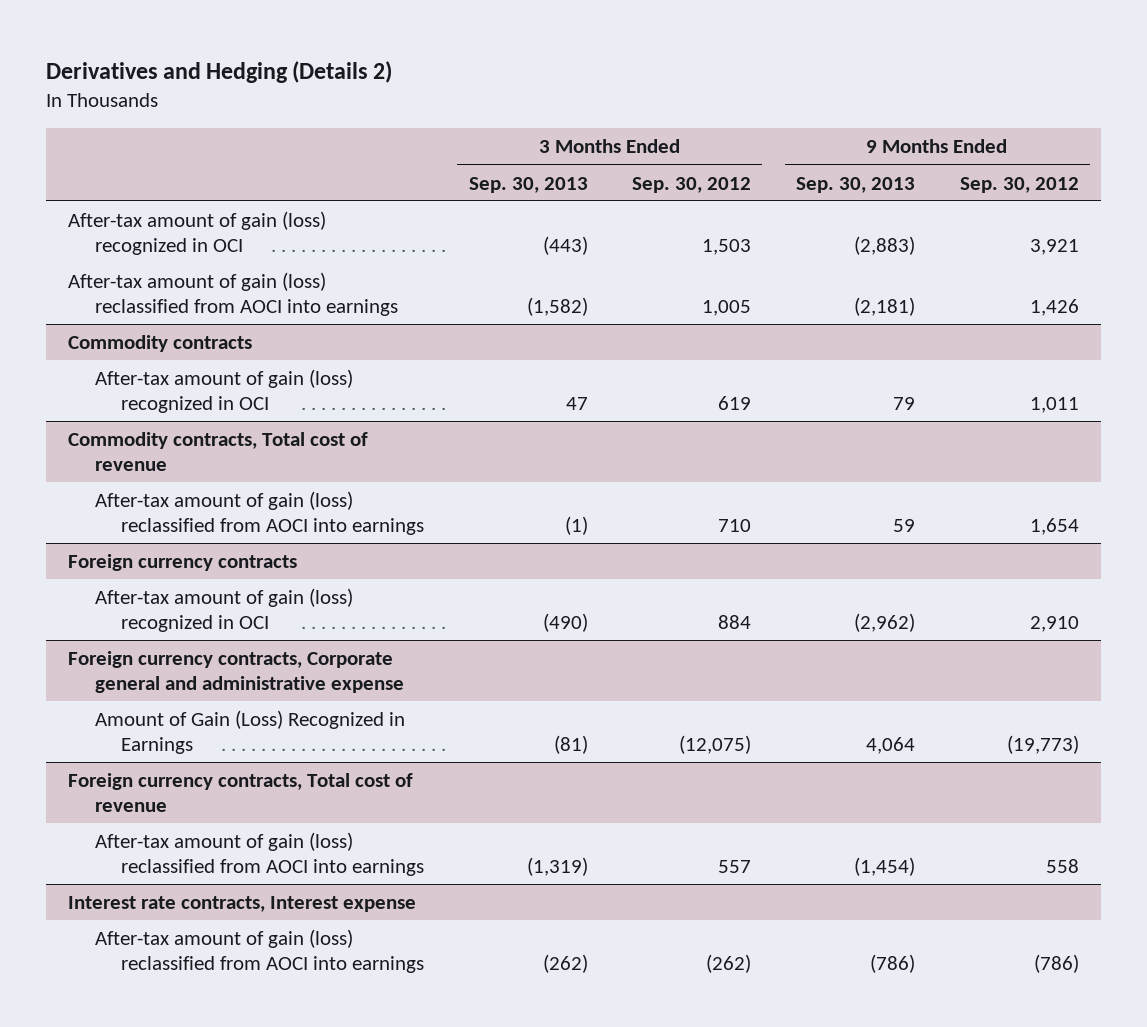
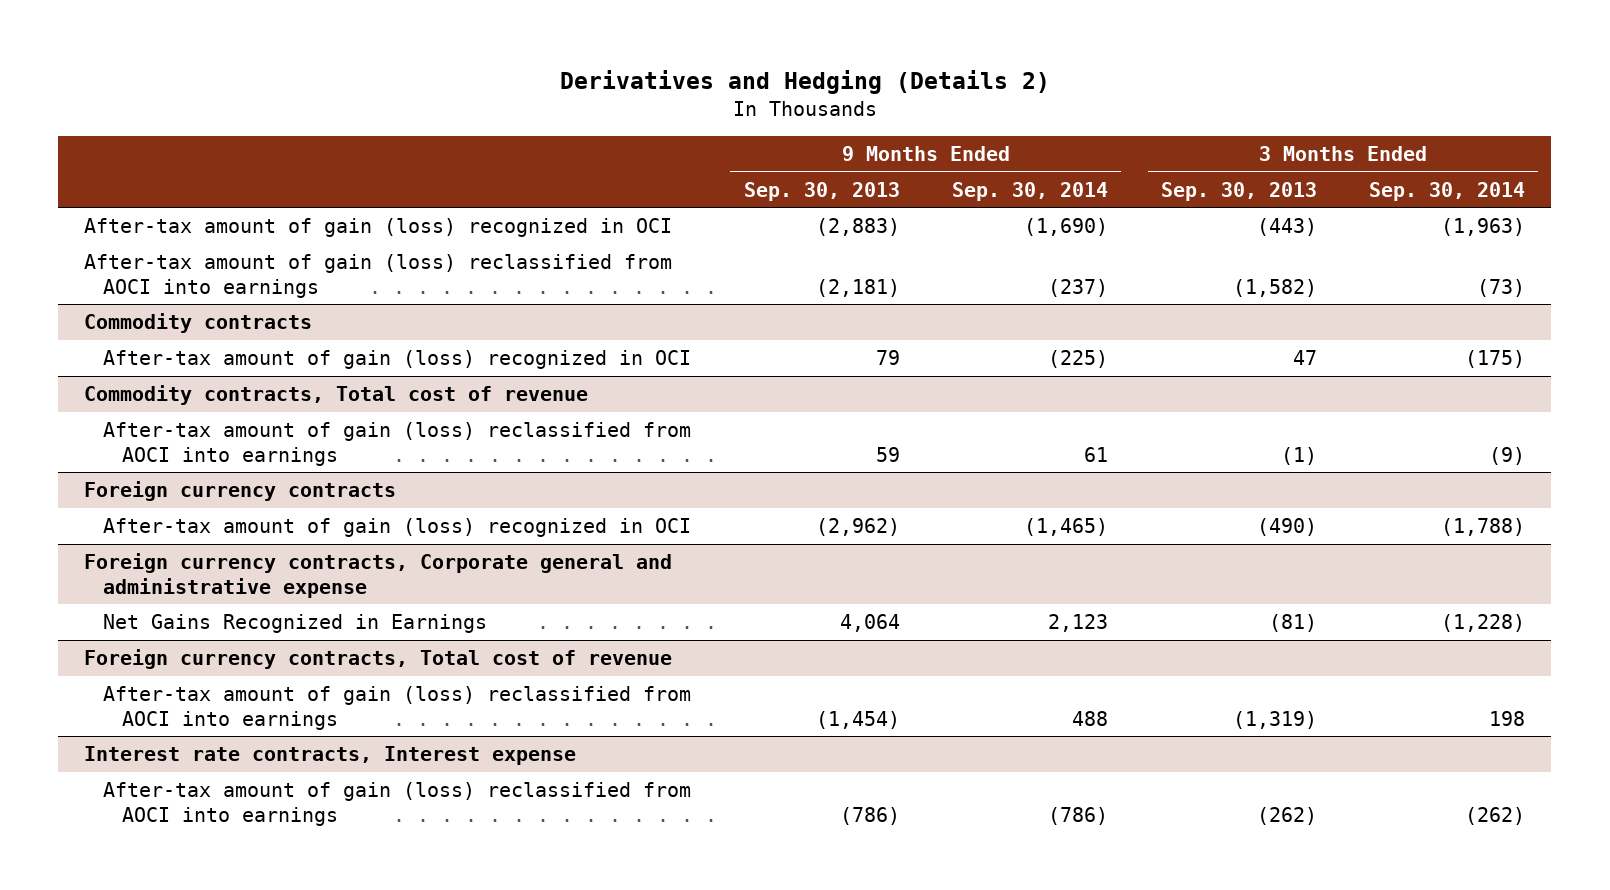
- | 3 Months Ended Sep. 30, 2013 | 3 Months Ended Sep. 30, 2012 | 9 Months Ended Sep. 30, 2013 | 9 Months Ended Sep. 30, 2012
+ | 9 Months Ended Sep. 30, 2013 | 9 Months Ended Sep. 30, 2014 | 3 Months Ended Sep. 30, 2013 | 3 Months Ended Sep. 30, 2014
@ Foreign currency contracts, Corporate general and administrative expense
- Amount of Gain (Loss) Recognized in Earnings | (81) | (12,075) | 4,064 | (19,773)
+ Net Gains Recognized in Earnings | 4,064 | 2,123 | (81) | (1,228)

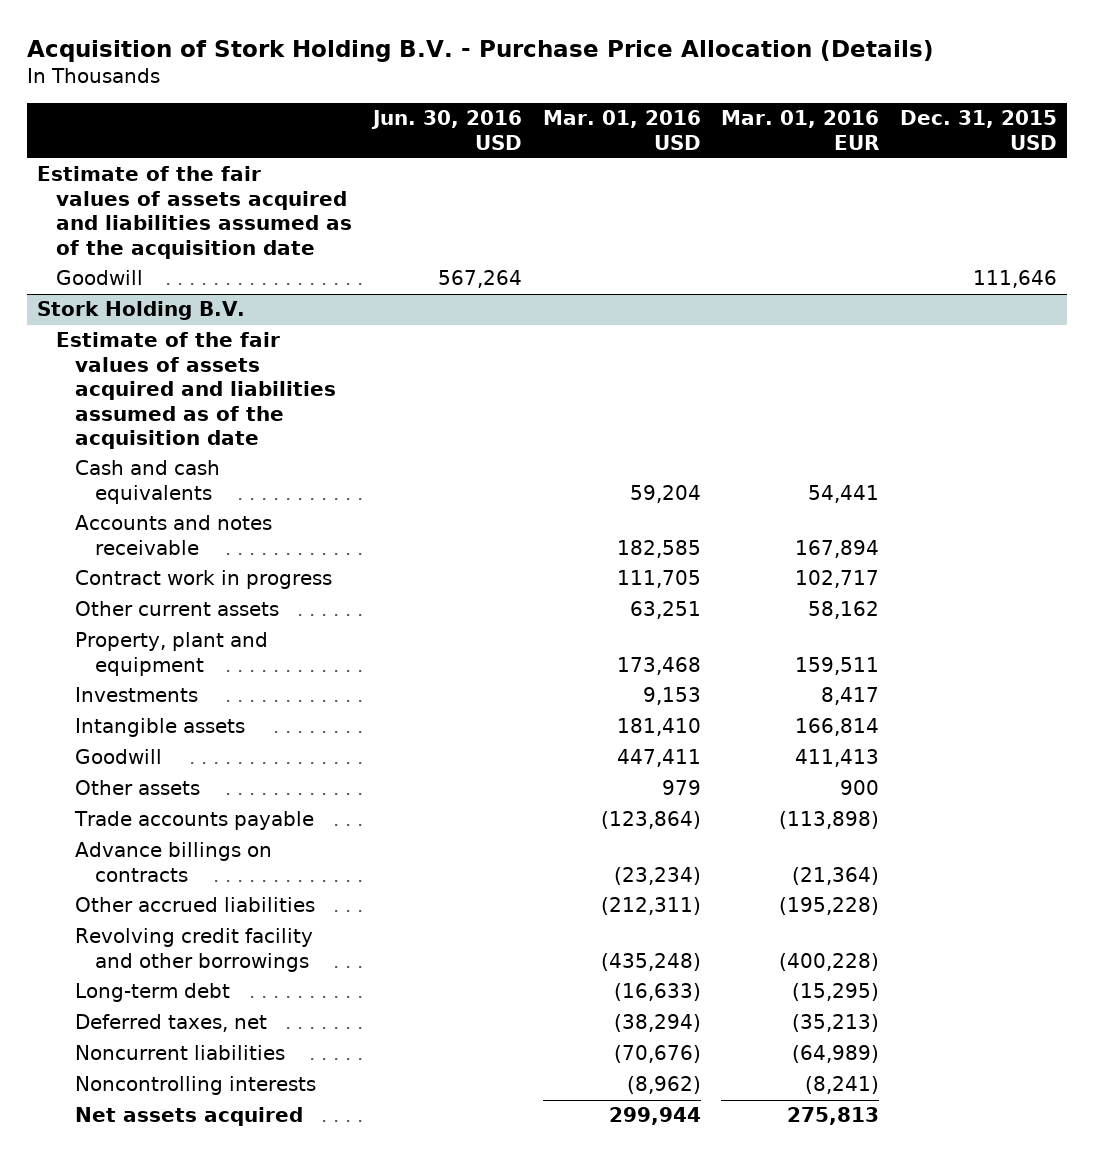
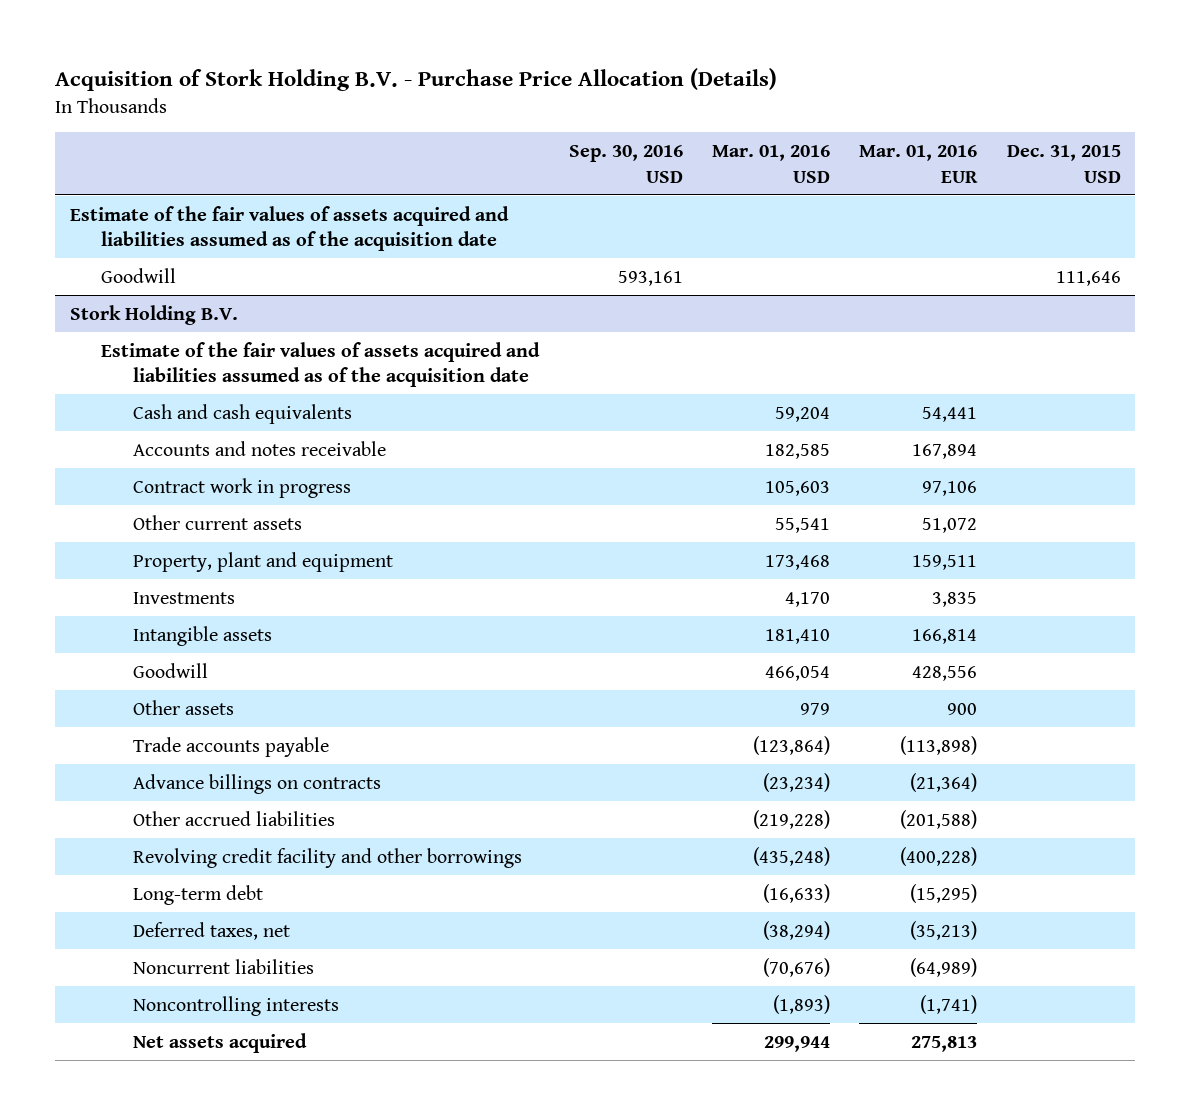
- | Jun. 30, 2016 USD | Mar. 01, 2016 USD | Mar. 01, 2016 EUR | Dec. 31, 2015 USD
+ | Sep. 30, 2016 USD | Mar. 01, 2016 USD | Mar. 01, 2016 EUR | Dec. 31, 2015 USD
@ Stork Holding B.V.
- Contract work in progress | | 111,705 | 102,717 |
- Other current assets | | 63,251 | 58,162 |
+ Contract work in progress | | 105,603 | 97,106 |
+ Other current assets | | 55,541 | 51,072 |
- Investments | | 9,153 | 8,417 |
+ Investments | | 4,170 | 3,835 |
- Goodwill | | 447,411 | 411,413 |
+ Goodwill | | 466,054 | 428,556 |
- Other accrued liabilities | | (212,311) | (195,228) |
+ Other accrued liabilities | | (219,228) | (201,588) |
- Noncontrolling interests | | (8,962) | (8,241) |
+ Noncontrolling interests | | (1,893) | (1,741) |

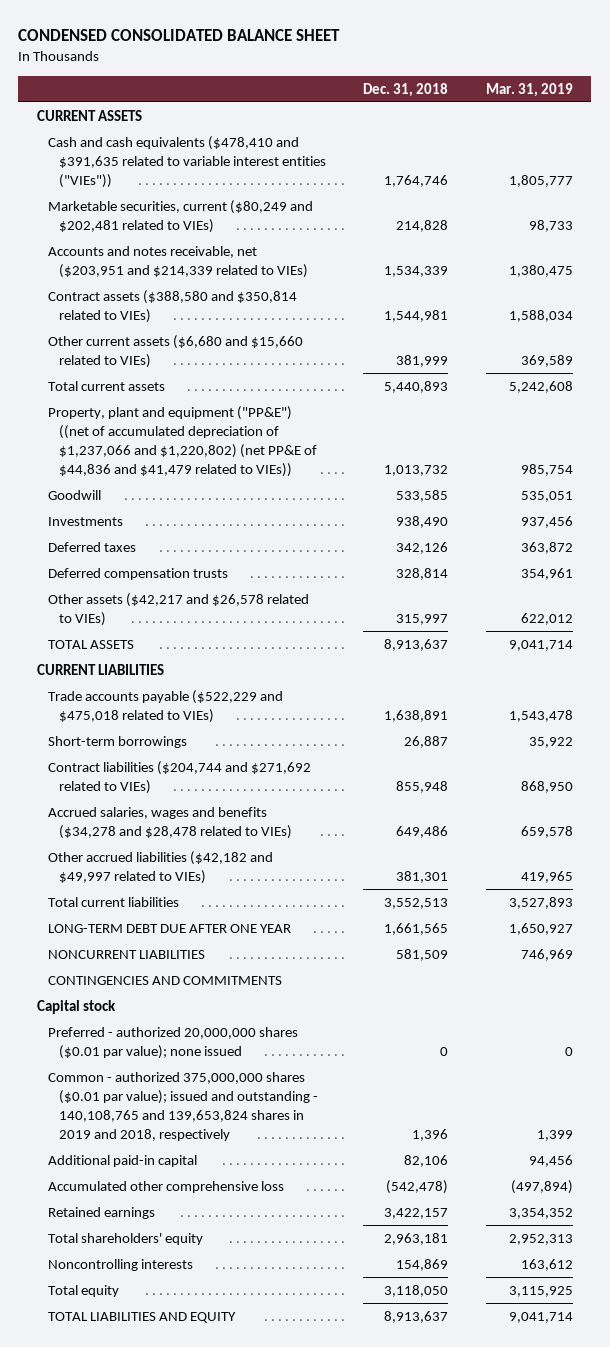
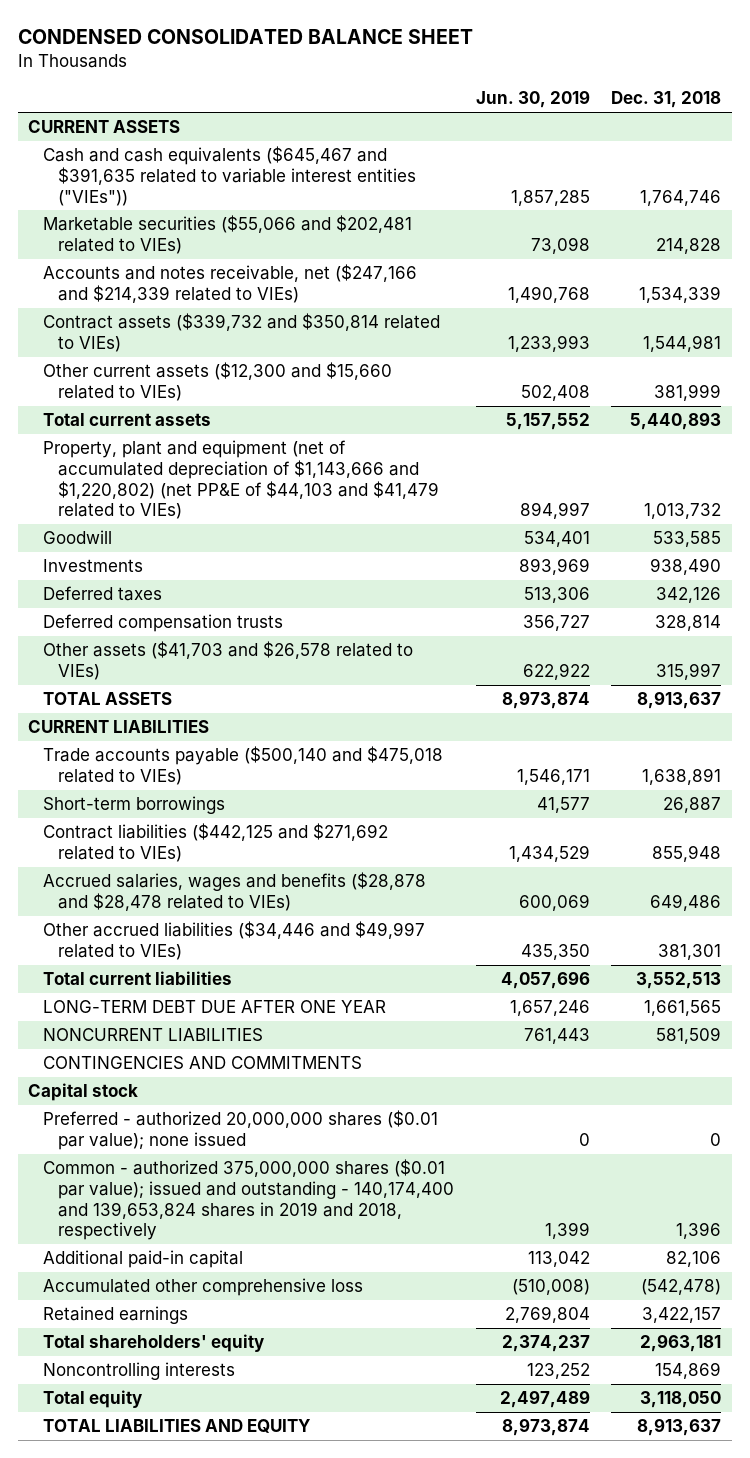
- | Dec. 31, 2018 | Mar. 31, 2019
+ | Jun. 30, 2019 | Dec. 31, 2018
- Cash and cash equivalents ($478,410 and $391,635 related to variable interest entities ("VIEs")) | 1,764,746 | 1,805,777
- Marketable securities, current ($80,249 and $202,481 related to VIEs) | 214,828 | 98,733
- Accounts and notes receivable, net ($203,951 and $214,339 related to VIEs) | 1,534,339 | 1,380,475
- Contract assets ($388,580 and $350,814 related to VIEs) | 1,544,981 | 1,588,034
- Other current assets ($6,680 and $15,660 related to VIEs) | 381,999 | 369,589
+ Cash and cash equivalents ($645,467 and $391,635 related to variable interest entities ("VIEs")) | 1,857,285 | 1,764,746
+ Marketable securities ($55,066 and $202,481 related to VIEs) | 73,098 | 214,828
+ Accounts and notes receivable, net ($247,166 and $214,339 related to VIEs) | 1,490,768 | 1,534,339
+ Contract assets ($339,732 and $350,814 related to VIEs) | 1,233,993 | 1,544,981
+ Other current assets ($12,300 and $15,660 related to VIEs) | 502,408 | 381,999
- Property, plant and equipment ("PP&E") ((net of accumulated depreciation of $1,237,066 and $1,220,802) (net PP&E of $44,836 and $41,479 related to VIEs)) | 1,013,732 | 985,754
+ Property, plant and equipment (net of accumulated depreciation of $1,143,666 and $1,220,802) (net PP&E of $44,103 and $41,479 related to VIEs) | 894,997 | 1,013,732
- Other assets ($42,217 and $26,578 related to VIEs) | 315,997 | 622,012
+ Other assets ($41,703 and $26,578 related to VIEs) | 622,922 | 315,997
- Trade accounts payable ($522,229 and $475,018 related to VIEs) | 1,638,891 | 1,543,478
+ Trade accounts payable ($500,140 and $475,018 related to VIEs) | 1,546,171 | 1,638,891
- Contract liabilities ($204,744 and $271,692 related to VIEs) | 855,948 | 868,950
- Accrued salaries, wages and benefits ($34,278 and $28,478 related to VIEs) | 649,486 | 659,578
- Other accrued liabilities ($42,182 and $49,997 related to VIEs) | 381,301 | 419,965
+ Contract liabilities ($442,125 and $271,692 related to VIEs) | 1,434,529 | 855,948
+ Accrued salaries, wages and benefits ($28,878 and $28,478 related to VIEs) | 600,069 | 649,486
+ Other accrued liabilities ($34,446 and $49,997 related to VIEs) | 435,350 | 381,301
- Common - authorized 375,000,000 shares ($0.01 par value); issued and outstanding - 140,108,765 and 139,653,824 shares in 2019 and 2018, respectively | 1,396 | 1,399
+ Common - authorized 375,000,000 shares ($0.01 par value); issued and outstanding - 140,174,400 and 139,653,824 shares in 2019 and 2018, respectively | 1,399 | 1,396

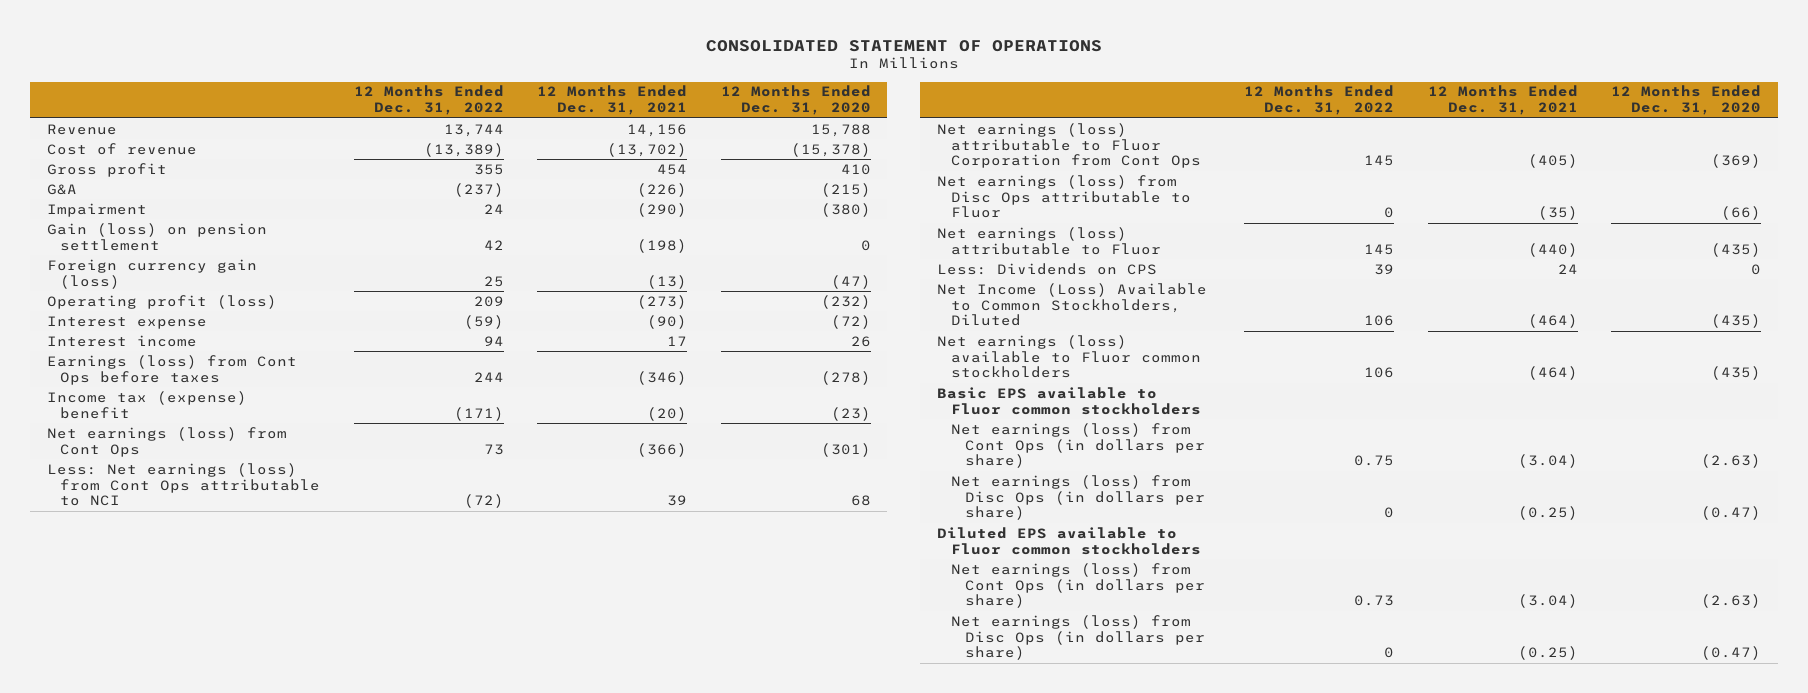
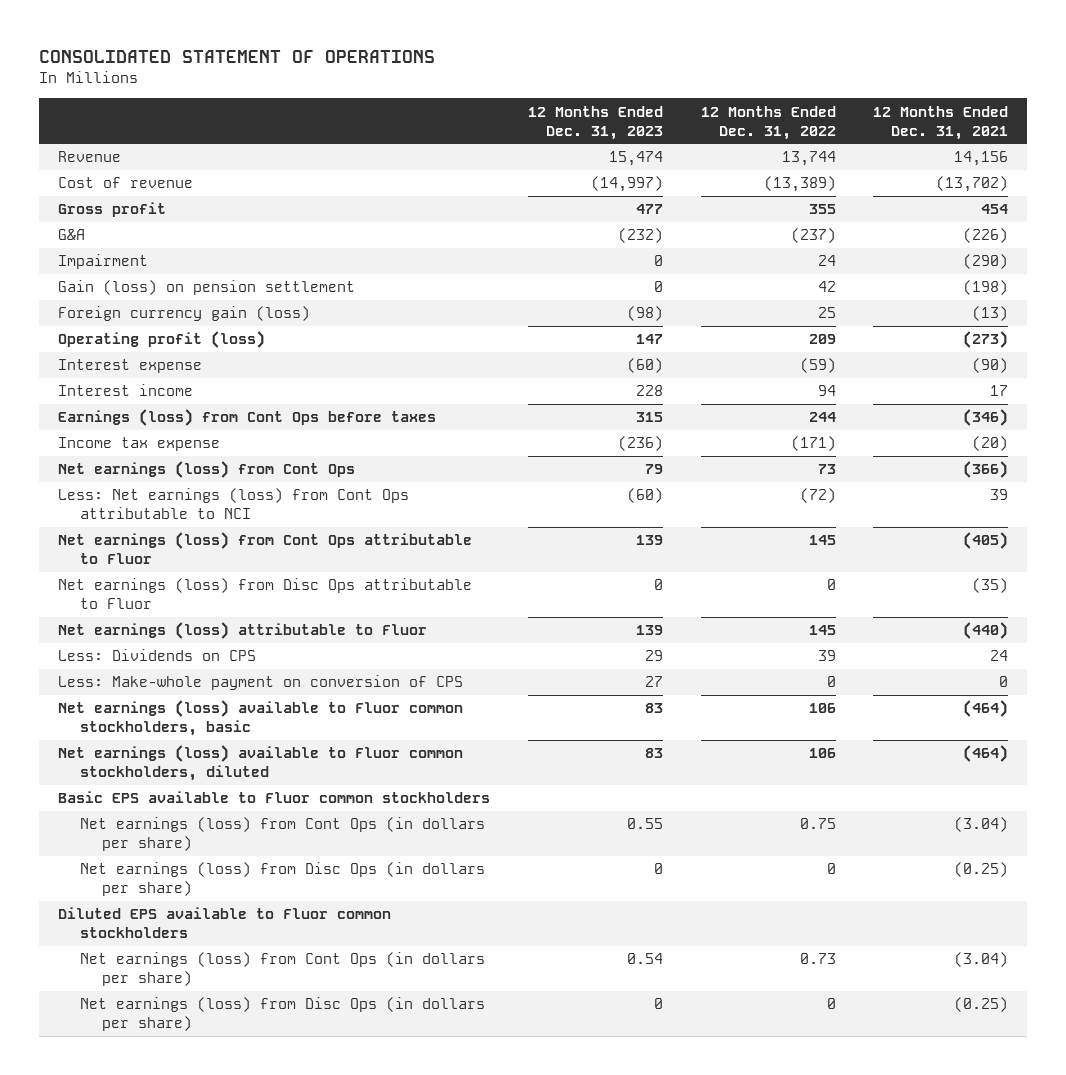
- | 12 Months Ended Dec. 31, 2022 | 12 Months Ended Dec. 31, 2021 | 12 Months Ended Dec. 31, 2020
+ | 12 Months Ended Dec. 31, 2023 | 12 Months Ended Dec. 31, 2022 | 12 Months Ended Dec. 31, 2021
- Income tax (expense) benefit | (171) | (20) | (23)
+ Income tax expense | (236) | (171) | (20)
- Net earnings (loss) attributable to Fluor Corporation from Cont Ops | 145 | (405) | (369)
+ Net earnings (loss) from Cont Ops attributable to Fluor | 139 | 145 | (405)
- Net Income (Loss) Available to Common Stockholders, Diluted | 106 | (464) | (435)
- Net earnings (loss) available to Fluor common stockholders | 106 | (464) | (435)
+ Less: Make-whole payment on conversion of CPS | 27 | 0 | 0
+ Net earnings (loss) available to Fluor common stockholders, basic | 83 | 106 | (464)
+ Net earnings (loss) available to Fluor common stockholders, diluted | 83 | 106 | (464)

